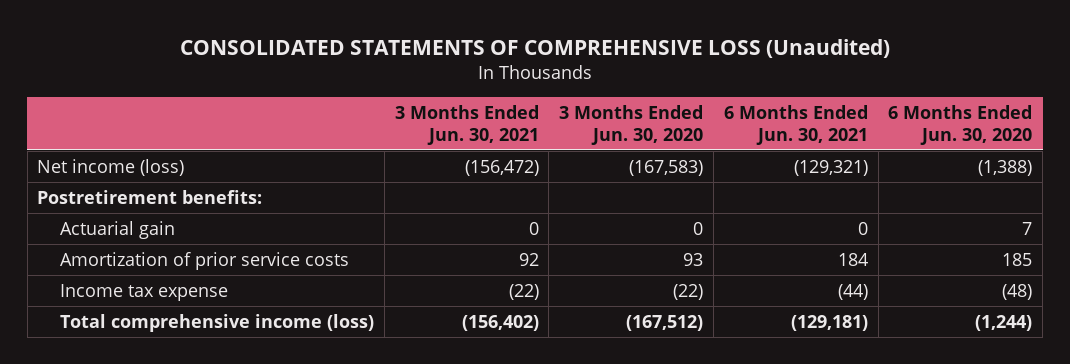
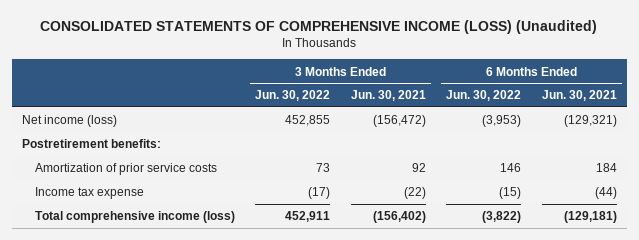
- CONSOLIDATED STATEMENTS OF COMPREHENSIVE LOSS (Unaudited)
+ CONSOLIDATED STATEMENTS OF COMPREHENSIVE INCOME (LOSS) (Unaudited)
- | 3 Months Ended Jun. 30, 2021 | 3 Months Ended Jun. 30, 2020 | 6 Months Ended Jun. 30, 2021 | 6 Months Ended Jun. 30, 2020
+ | 3 Months Ended Jun. 30, 2022 | 3 Months Ended Jun. 30, 2021 | 6 Months Ended Jun. 30, 2022 | 6 Months Ended Jun. 30, 2021
- Actuarial gain | 0 | 0 | 0 | 7

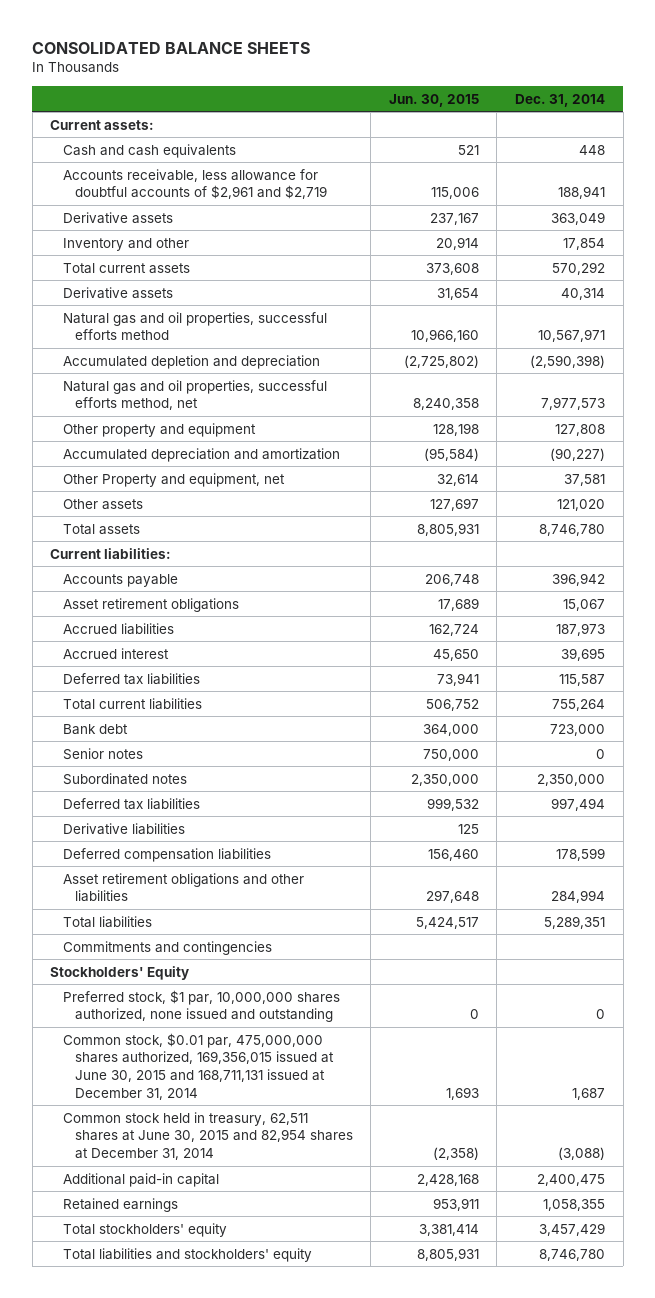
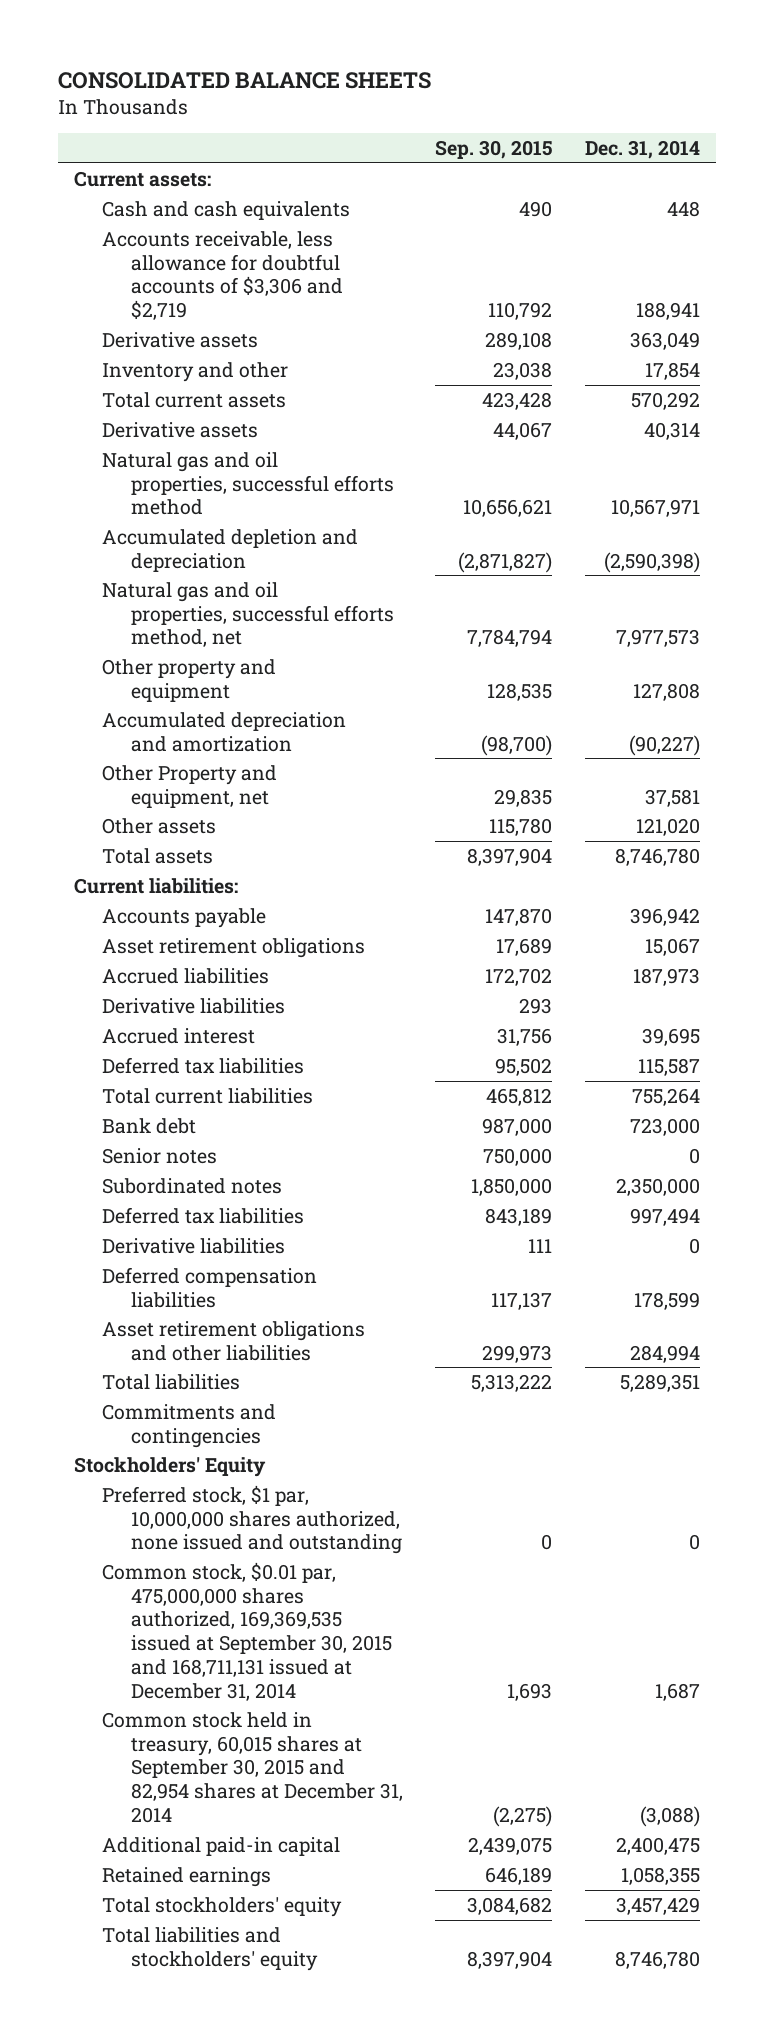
- | Jun. 30, 2015 | Dec. 31, 2014
+ | Sep. 30, 2015 | Dec. 31, 2014
- Accounts receivable, less allowance for doubtful accounts of $2,961 and $2,719 | 115,006 | 188,941
+ Accounts receivable, less allowance for doubtful accounts of $3,306 and $2,719 | 110,792 | 188,941
moved up: Derivative liabilities | 293 |
+ Derivative liabilities | 111 | 0
- Common stock, $0.01 par, 475,000,000 shares authorized, 169,356,015 issued at June 30, 2015 and 168,711,131 issued at December 31, 2014 | 1,693 | 1,687
- Common stock held in treasury, 62,511 shares at June 30, 2015 and 82,954 shares at December 31, 2014 | (2,358) | (3,088)
+ Common stock, $0.01 par, 475,000,000 shares authorized, 169,369,535 issued at September 30, 2015 and 168,711,131 issued at December 31, 2014 | 1,693 | 1,687
+ Common stock held in treasury, 60,015 shares at September 30, 2015 and 82,954 shares at December 31, 2014 | (2,275) | (3,088)

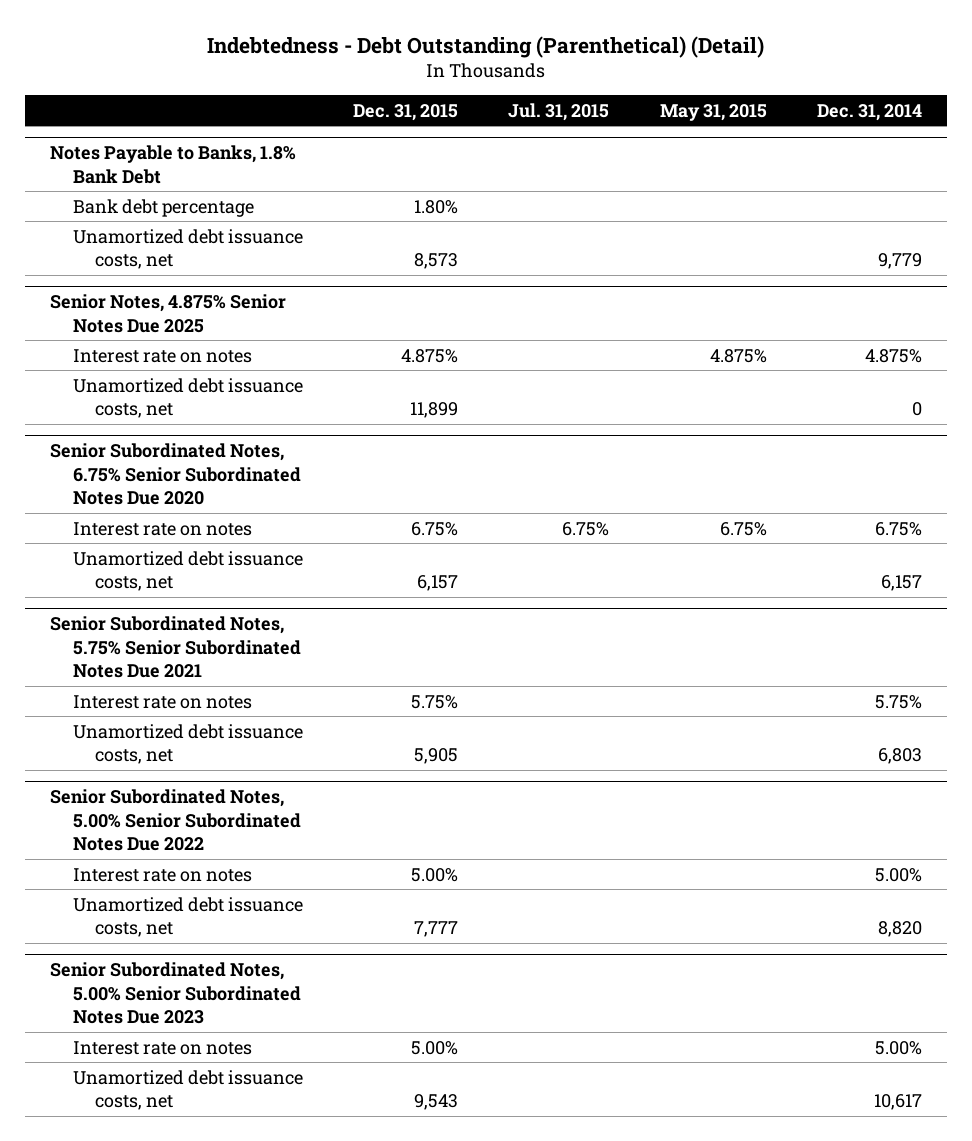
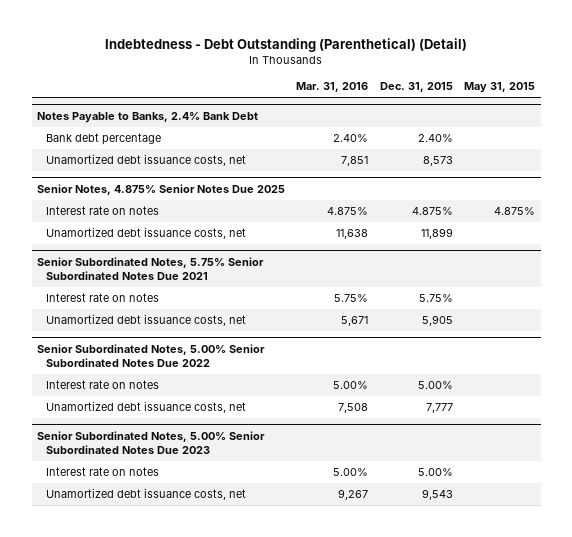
- | Dec. 31, 2015 | Jul. 31, 2015 | May 31, 2015 | Dec. 31, 2014
+ | Mar. 31, 2016 | Dec. 31, 2015 | May 31, 2015
- Notes Payable to Banks, 1.8% Bank Debt
- Bank debt percentage | 1.80% | | |
+ Notes Payable to Banks, 2.4% Bank Debt
+ Bank debt percentage | 2.40% | 2.40% |
- Senior Subordinated Notes, 6.75% Senior Subordinated Notes Due 2020
- Interest rate on notes | 6.75% | 6.75% | 6.75% | 6.75%
- Unamortized debt issuance costs, net | 6,157 | | | 6,157

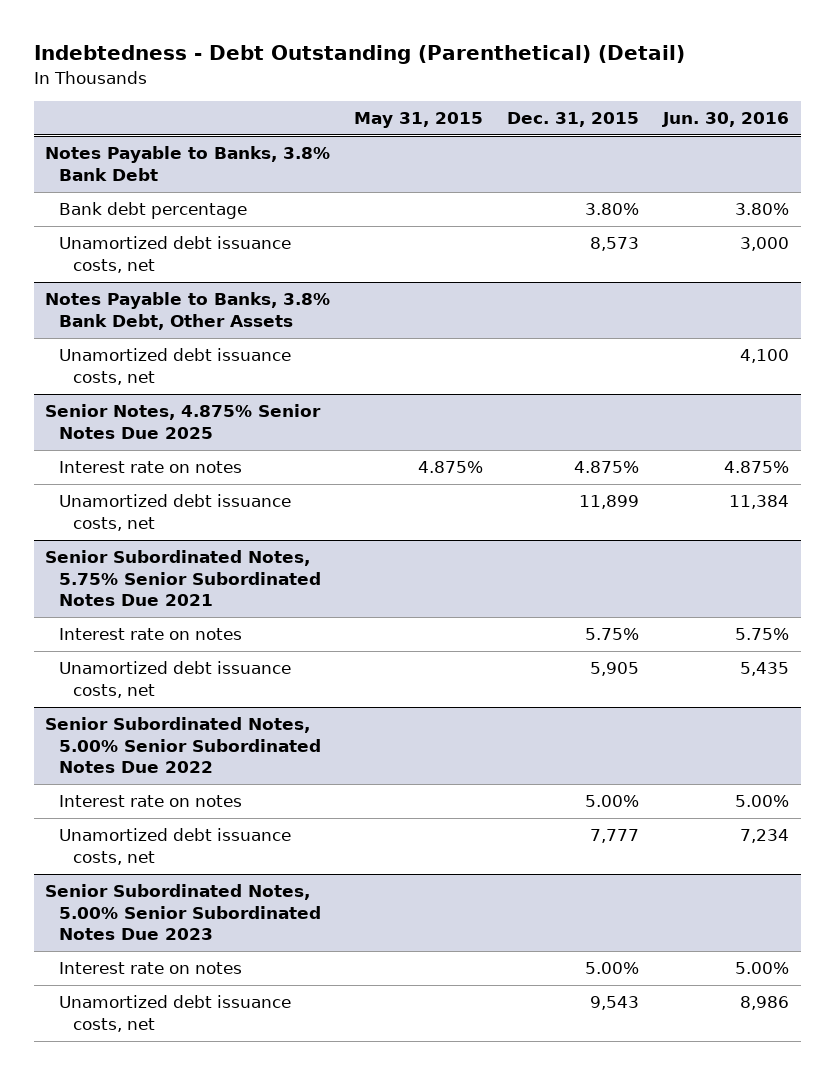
- | Mar. 31, 2016 | Dec. 31, 2015 | May 31, 2015
+ | May 31, 2015 | Dec. 31, 2015 | Jun. 30, 2016
- Notes Payable to Banks, 2.4% Bank Debt
- Bank debt percentage | 2.40% | 2.40% |
+ Notes Payable to Banks, 3.8% Bank Debt
+ Bank debt percentage | | 3.80% | 3.80%
+ Notes Payable to Banks, 3.8% Bank Debt, Other Assets
+ Unamortized debt issuance costs, net | | | 4,100

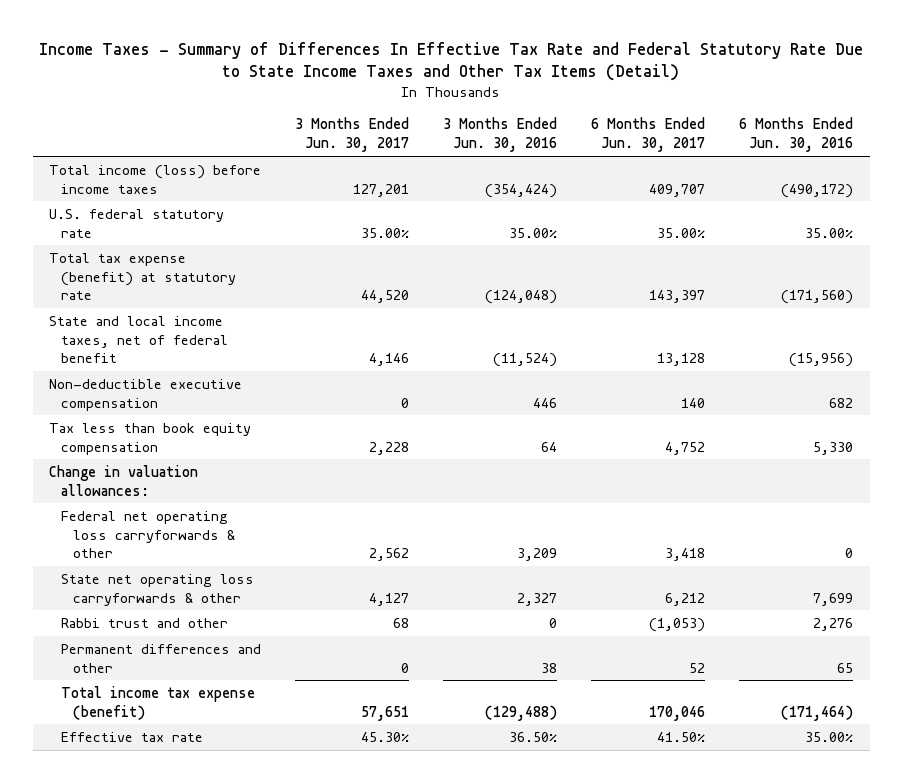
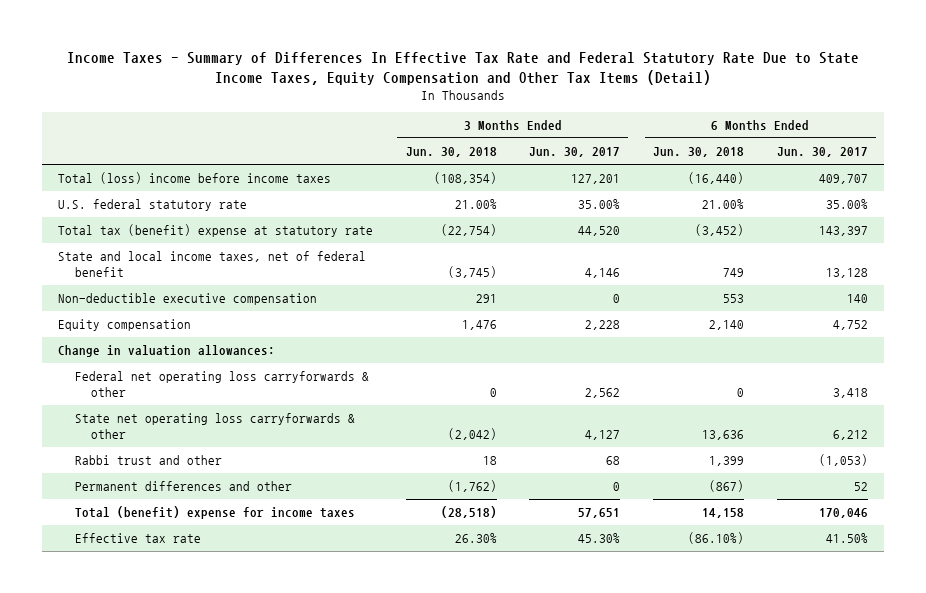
- Income Taxes - Summary of Differences In Effective Tax Rate and Federal Statutory Rate Due to State Income Taxes and Other Tax Items (Detail)
+ Income Taxes - Summary of Differences In Effective Tax Rate and Federal Statutory Rate Due to State Income Taxes, Equity Compensation and Other Tax Items (Detail)
- | 3 Months Ended Jun. 30, 2017 | 3 Months Ended Jun. 30, 2016 | 6 Months Ended Jun. 30, 2017 | 6 Months Ended Jun. 30, 2016
+ | 3 Months Ended Jun. 30, 2018 | 3 Months Ended Jun. 30, 2017 | 6 Months Ended Jun. 30, 2018 | 6 Months Ended Jun. 30, 2017
- Total income (loss) before income taxes | 127,201 | (354,424) | 409,707 | (490,172)
+ Total (loss) income before income taxes | (108,354) | 127,201 | (16,440) | 409,707
- Total tax expense (benefit) at statutory rate | 44,520 | (124,048) | 143,397 | (171,560)
+ Total tax (benefit) expense at statutory rate | (22,754) | 44,520 | (3,452) | 143,397
- Tax less than book equity compensation | 2,228 | 64 | 4,752 | 5,330
+ Equity compensation | 1,476 | 2,228 | 2,140 | 4,752
- Total income tax expense (benefit) | 57,651 | (129,488) | 170,046 | (171,464)
+ Total (benefit) expense for income taxes | (28,518) | 57,651 | 14,158 | 170,046

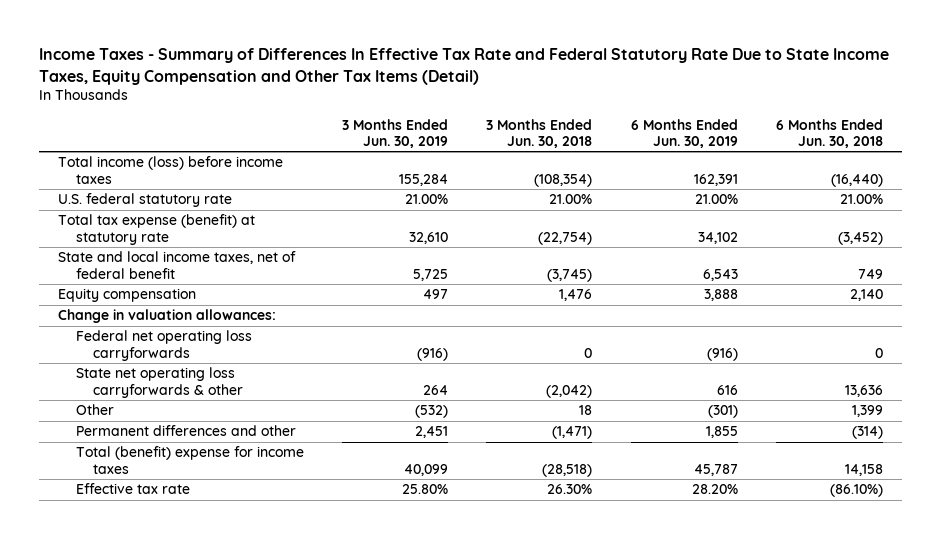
- | 3 Months Ended Jun. 30, 2018 | 3 Months Ended Jun. 30, 2017 | 6 Months Ended Jun. 30, 2018 | 6 Months Ended Jun. 30, 2017
+ | 3 Months Ended Jun. 30, 2019 | 3 Months Ended Jun. 30, 2018 | 6 Months Ended Jun. 30, 2019 | 6 Months Ended Jun. 30, 2018
- Total (loss) income before income taxes | (108,354) | 127,201 | (16,440) | 409,707
+ Total income (loss) before income taxes | 155,284 | (108,354) | 162,391 | (16,440)
- Total tax (benefit) expense at statutory rate | (22,754) | 44,520 | (3,452) | 143,397
+ Total tax expense (benefit) at statutory rate | 32,610 | (22,754) | 34,102 | (3,452)
- Non-deductible executive compensation | 291 | 0 | 553 | 140
- Federal net operating loss carryforwards & other | 0 | 2,562 | 0 | 3,418
+ Federal net operating loss carryforwards | (916) | 0 | (916) | 0
- Rabbi trust and other | 18 | 68 | 1,399 | (1,053)
- Permanent differences and other | (1,762) | 0 | (867) | 52
+ Other | (532) | 18 | (301) | 1,399
+ Permanent differences and other | 2,451 | (1,471) | 1,855 | (314)

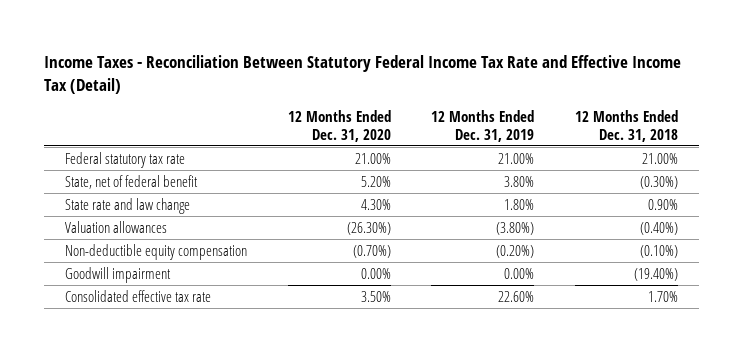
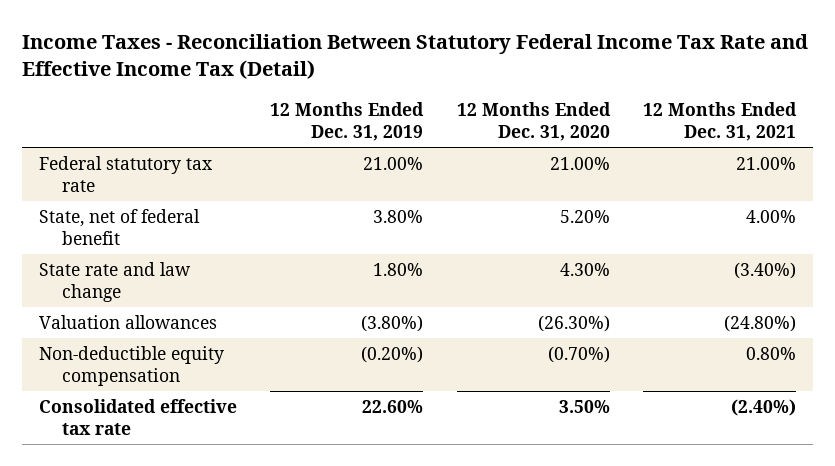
- | 12 Months Ended Dec. 31, 2020 | 12 Months Ended Dec. 31, 2019 | 12 Months Ended Dec. 31, 2018
+ | 12 Months Ended Dec. 31, 2019 | 12 Months Ended Dec. 31, 2020 | 12 Months Ended Dec. 31, 2021
- Goodwill impairment | 0.00% | 0.00% | (19.40%)

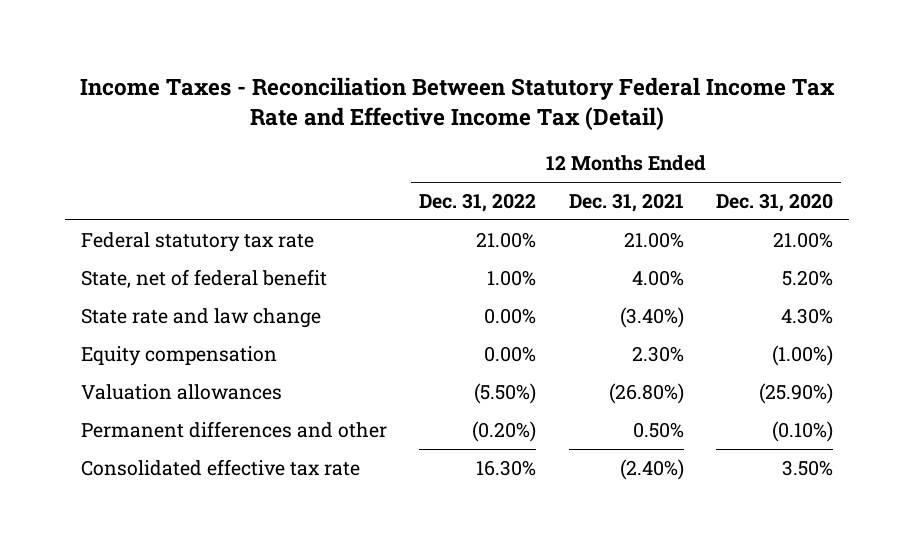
- | 12 Months Ended Dec. 31, 2019 | 12 Months Ended Dec. 31, 2020 | 12 Months Ended Dec. 31, 2021
+ | 12 Months Ended Dec. 31, 2022 | 12 Months Ended Dec. 31, 2021 | 12 Months Ended Dec. 31, 2020
- Valuation allowances | (3.80%) | (26.30%) | (24.80%)
- Non-deductible equity compensation | (0.20%) | (0.70%) | 0.80%
+ Equity compensation | 0.00% | 2.30% | (1.00%)
+ Valuation allowances | (5.50%) | (26.80%) | (25.90%)
+ Permanent differences and other | (0.20%) | 0.50% | (0.10%)

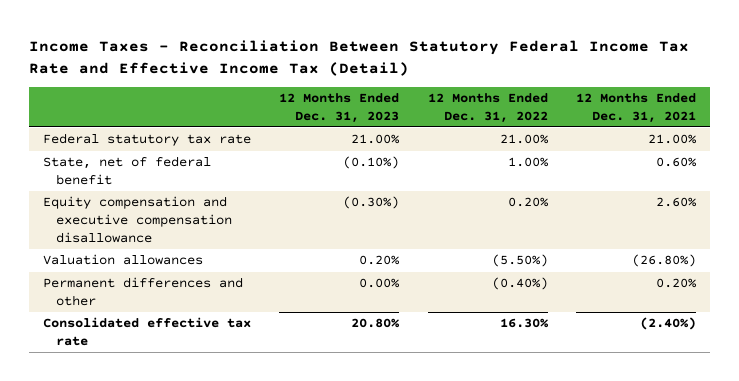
- | 12 Months Ended Dec. 31, 2022 | 12 Months Ended Dec. 31, 2021 | 12 Months Ended Dec. 31, 2020
+ | 12 Months Ended Dec. 31, 2023 | 12 Months Ended Dec. 31, 2022 | 12 Months Ended Dec. 31, 2021
- State, net of federal benefit | 1.00% | 4.00% | 5.20%
- State rate and law change | 0.00% | (3.40%) | 4.30%
- Equity compensation | 0.00% | 2.30% | (1.00%)
+ State, net of federal benefit | (0.10%) | 1.00% | 0.60%
+ Equity compensation and executive compensation disallowance | (0.30%) | 0.20% | 2.60%
- Permanent differences and other | (0.20%) | 0.50% | (0.10%)
+ Permanent differences and other | 0.00% | (0.40%) | 0.20%

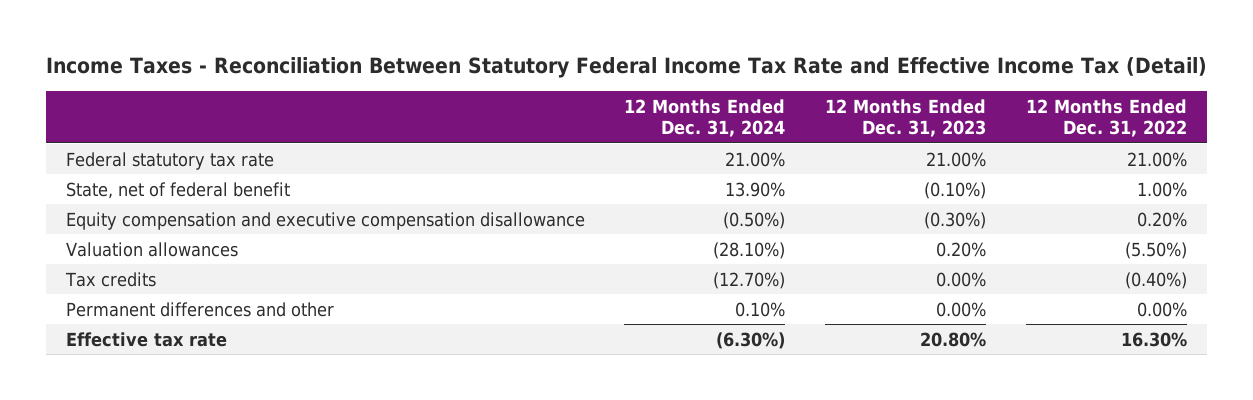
- | 12 Months Ended Dec. 31, 2023 | 12 Months Ended Dec. 31, 2022 | 12 Months Ended Dec. 31, 2021
+ | 12 Months Ended Dec. 31, 2024 | 12 Months Ended Dec. 31, 2023 | 12 Months Ended Dec. 31, 2022
- Permanent differences and other | 0.00% | (0.40%) | 0.20%
- Consolidated effective tax rate | 20.80% | 16.30% | (2.40%)
+ Tax credits | (12.70%) | 0.00% | (0.40%)
+ Permanent differences and other | 0.10% | 0.00% | 0.00%
+ Effective tax rate | (6.30%) | 20.80% | 16.30%

